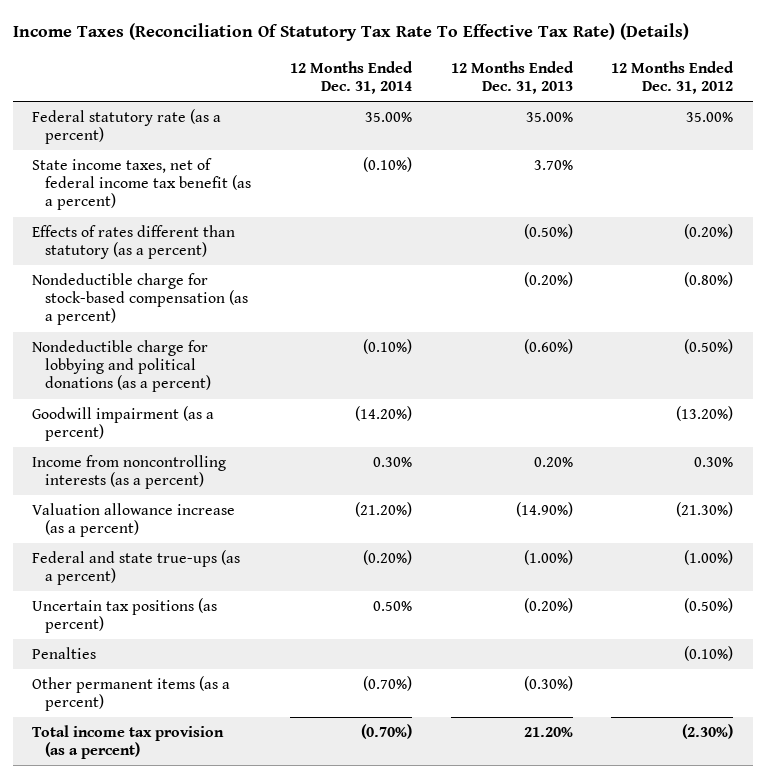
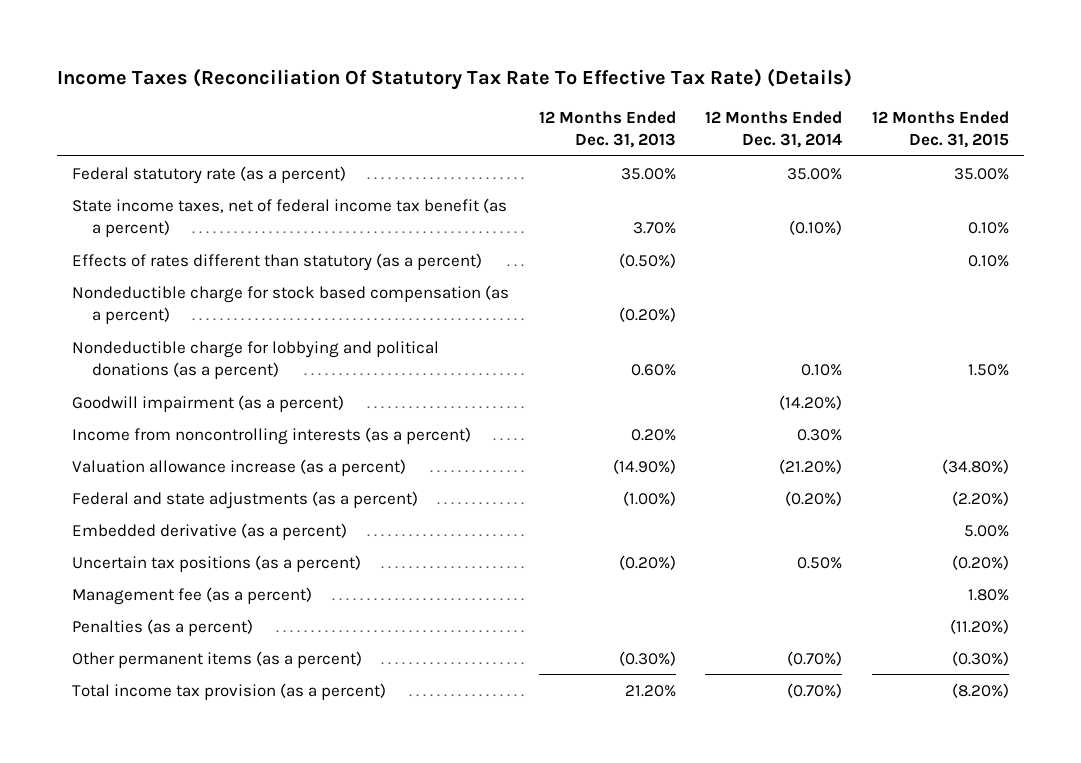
- | 12 Months Ended Dec. 31, 2014 | 12 Months Ended Dec. 31, 2013 | 12 Months Ended Dec. 31, 2012
+ | 12 Months Ended Dec. 31, 2013 | 12 Months Ended Dec. 31, 2014 | 12 Months Ended Dec. 31, 2015
- Nondeductible charge for stock-based compensation (as a percent) | | (0.20%) | (0.80%)
- Nondeductible charge for lobbying and political donations (as a percent) | (0.10%) | (0.60%) | (0.50%)
+ Nondeductible charge for stock based compensation (as a percent) | (0.20%) | |
+ Nondeductible charge for lobbying and political donations (as a percent) | 0.60% | 0.10% | 1.50%
- Federal and state true-ups (as a percent) | (0.20%) | (1.00%) | (1.00%)
- Uncertain tax positions (as percent) | 0.50% | (0.20%) | (0.50%)
- Penalties | | | (0.10%)
+ Federal and state adjustments (as a percent) | (1.00%) | (0.20%) | (2.20%)
+ Embedded derivative (as a percent) | | | 5.00%
+ Uncertain tax positions (as a percent) | (0.20%) | 0.50% | (0.20%)
+ Management fee (as a percent) | | | 1.80%
+ Penalties (as a percent) | | | (11.20%)

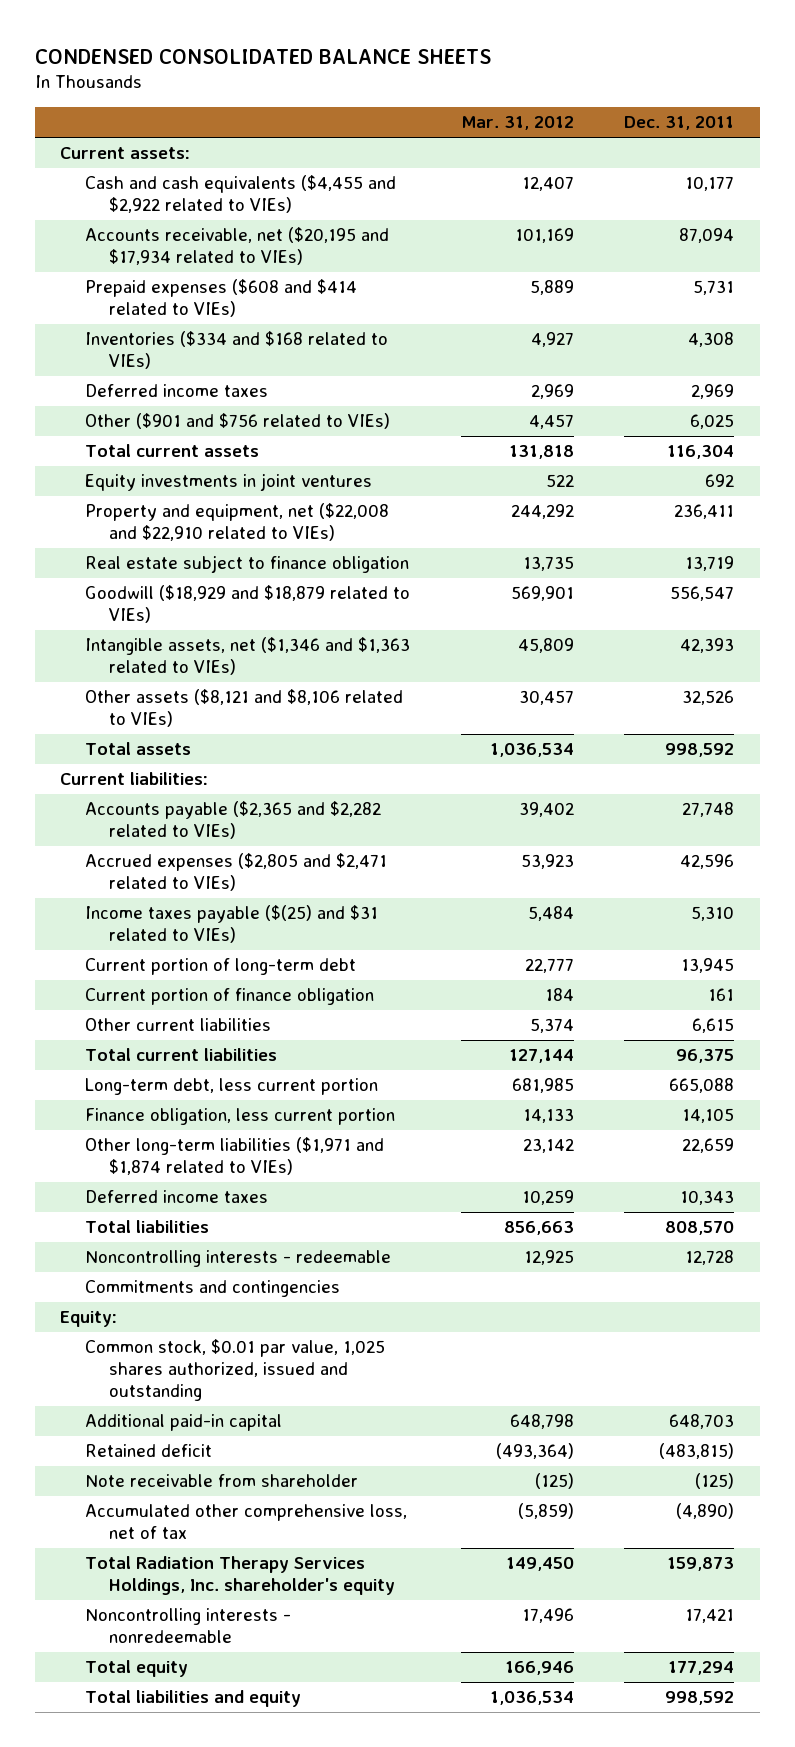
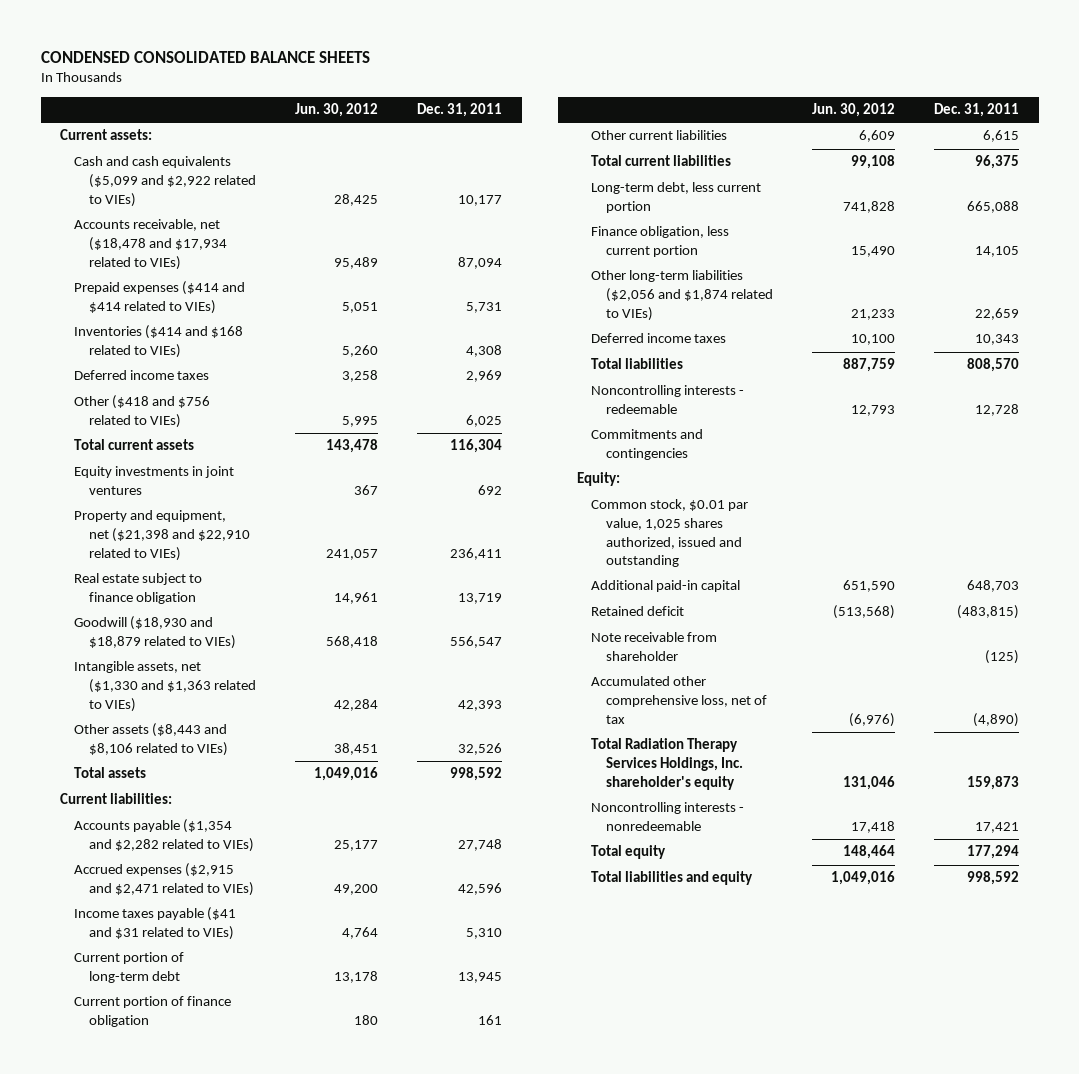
- | Mar. 31, 2012 | Dec. 31, 2011
+ | Jun. 30, 2012 | Dec. 31, 2011
- Cash and cash equivalents ($4,455 and $2,922 related to VIEs) | 12,407 | 10,177
- Accounts receivable, net ($20,195 and $17,934 related to VIEs) | 101,169 | 87,094
- Prepaid expenses ($608 and $414 related to VIEs) | 5,889 | 5,731
- Inventories ($334 and $168 related to VIEs) | 4,927 | 4,308
+ Cash and cash equivalents ($5,099 and $2,922 related to VIEs) | 28,425 | 10,177
+ Accounts receivable, net ($18,478 and $17,934 related to VIEs) | 95,489 | 87,094
+ Prepaid expenses ($414 and $414 related to VIEs) | 5,051 | 5,731
+ Inventories ($414 and $168 related to VIEs) | 5,260 | 4,308
- Other ($901 and $756 related to VIEs) | 4,457 | 6,025
+ Other ($418 and $756 related to VIEs) | 5,995 | 6,025
- Property and equipment, net ($22,008 and $22,910 related to VIEs) | 244,292 | 236,411
+ Property and equipment, net ($21,398 and $22,910 related to VIEs) | 241,057 | 236,411
- Goodwill ($18,929 and $18,879 related to VIEs) | 569,901 | 556,547
- Intangible assets, net ($1,346 and $1,363 related to VIEs) | 45,809 | 42,393
- Other assets ($8,121 and $8,106 related to VIEs) | 30,457 | 32,526
+ Goodwill ($18,930 and $18,879 related to VIEs) | 568,418 | 556,547
+ Intangible assets, net ($1,330 and $1,363 related to VIEs) | 42,284 | 42,393
+ Other assets ($8,443 and $8,106 related to VIEs) | 38,451 | 32,526
- Accounts payable ($2,365 and $2,282 related to VIEs) | 39,402 | 27,748
- Accrued expenses ($2,805 and $2,471 related to VIEs) | 53,923 | 42,596
- Income taxes payable ($(25) and $31 related to VIEs) | 5,484 | 5,310
+ Accounts payable ($1,354 and $2,282 related to VIEs) | 25,177 | 27,748
+ Accrued expenses ($2,915 and $2,471 related to VIEs) | 49,200 | 42,596
+ Income taxes payable ($41 and $31 related to VIEs) | 4,764 | 5,310
- Other long-term liabilities ($1,971 and $1,874 related to VIEs) | 23,142 | 22,659
+ Other long-term liabilities ($2,056 and $1,874 related to VIEs) | 21,233 | 22,659

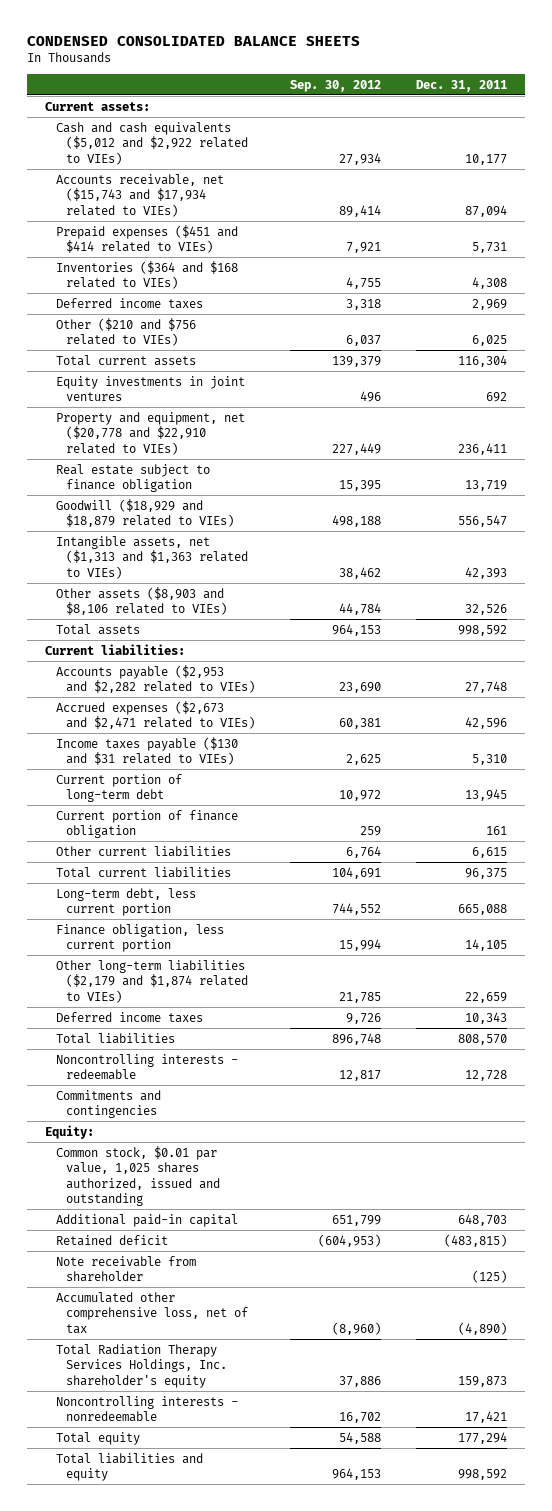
- | Jun. 30, 2012 | Dec. 31, 2011
+ | Sep. 30, 2012 | Dec. 31, 2011
- Cash and cash equivalents ($5,099 and $2,922 related to VIEs) | 28,425 | 10,177
- Accounts receivable, net ($18,478 and $17,934 related to VIEs) | 95,489 | 87,094
- Prepaid expenses ($414 and $414 related to VIEs) | 5,051 | 5,731
- Inventories ($414 and $168 related to VIEs) | 5,260 | 4,308
+ Cash and cash equivalents ($5,012 and $2,922 related to VIEs) | 27,934 | 10,177
+ Accounts receivable, net ($15,743 and $17,934 related to VIEs) | 89,414 | 87,094
+ Prepaid expenses ($451 and $414 related to VIEs) | 7,921 | 5,731
+ Inventories ($364 and $168 related to VIEs) | 4,755 | 4,308
- Other ($418 and $756 related to VIEs) | 5,995 | 6,025
+ Other ($210 and $756 related to VIEs) | 6,037 | 6,025
- Property and equipment, net ($21,398 and $22,910 related to VIEs) | 241,057 | 236,411
+ Property and equipment, net ($20,778 and $22,910 related to VIEs) | 227,449 | 236,411
- Goodwill ($18,930 and $18,879 related to VIEs) | 568,418 | 556,547
- Intangible assets, net ($1,330 and $1,363 related to VIEs) | 42,284 | 42,393
- Other assets ($8,443 and $8,106 related to VIEs) | 38,451 | 32,526
+ Goodwill ($18,929 and $18,879 related to VIEs) | 498,188 | 556,547
+ Intangible assets, net ($1,313 and $1,363 related to VIEs) | 38,462 | 42,393
+ Other assets ($8,903 and $8,106 related to VIEs) | 44,784 | 32,526
- Accounts payable ($1,354 and $2,282 related to VIEs) | 25,177 | 27,748
- Accrued expenses ($2,915 and $2,471 related to VIEs) | 49,200 | 42,596
- Income taxes payable ($41 and $31 related to VIEs) | 4,764 | 5,310
+ Accounts payable ($2,953 and $2,282 related to VIEs) | 23,690 | 27,748
+ Accrued expenses ($2,673 and $2,471 related to VIEs) | 60,381 | 42,596
+ Income taxes payable ($130 and $31 related to VIEs) | 2,625 | 5,310
- Other long-term liabilities ($2,056 and $1,874 related to VIEs) | 21,233 | 22,659
+ Other long-term liabilities ($2,179 and $1,874 related to VIEs) | 21,785 | 22,659

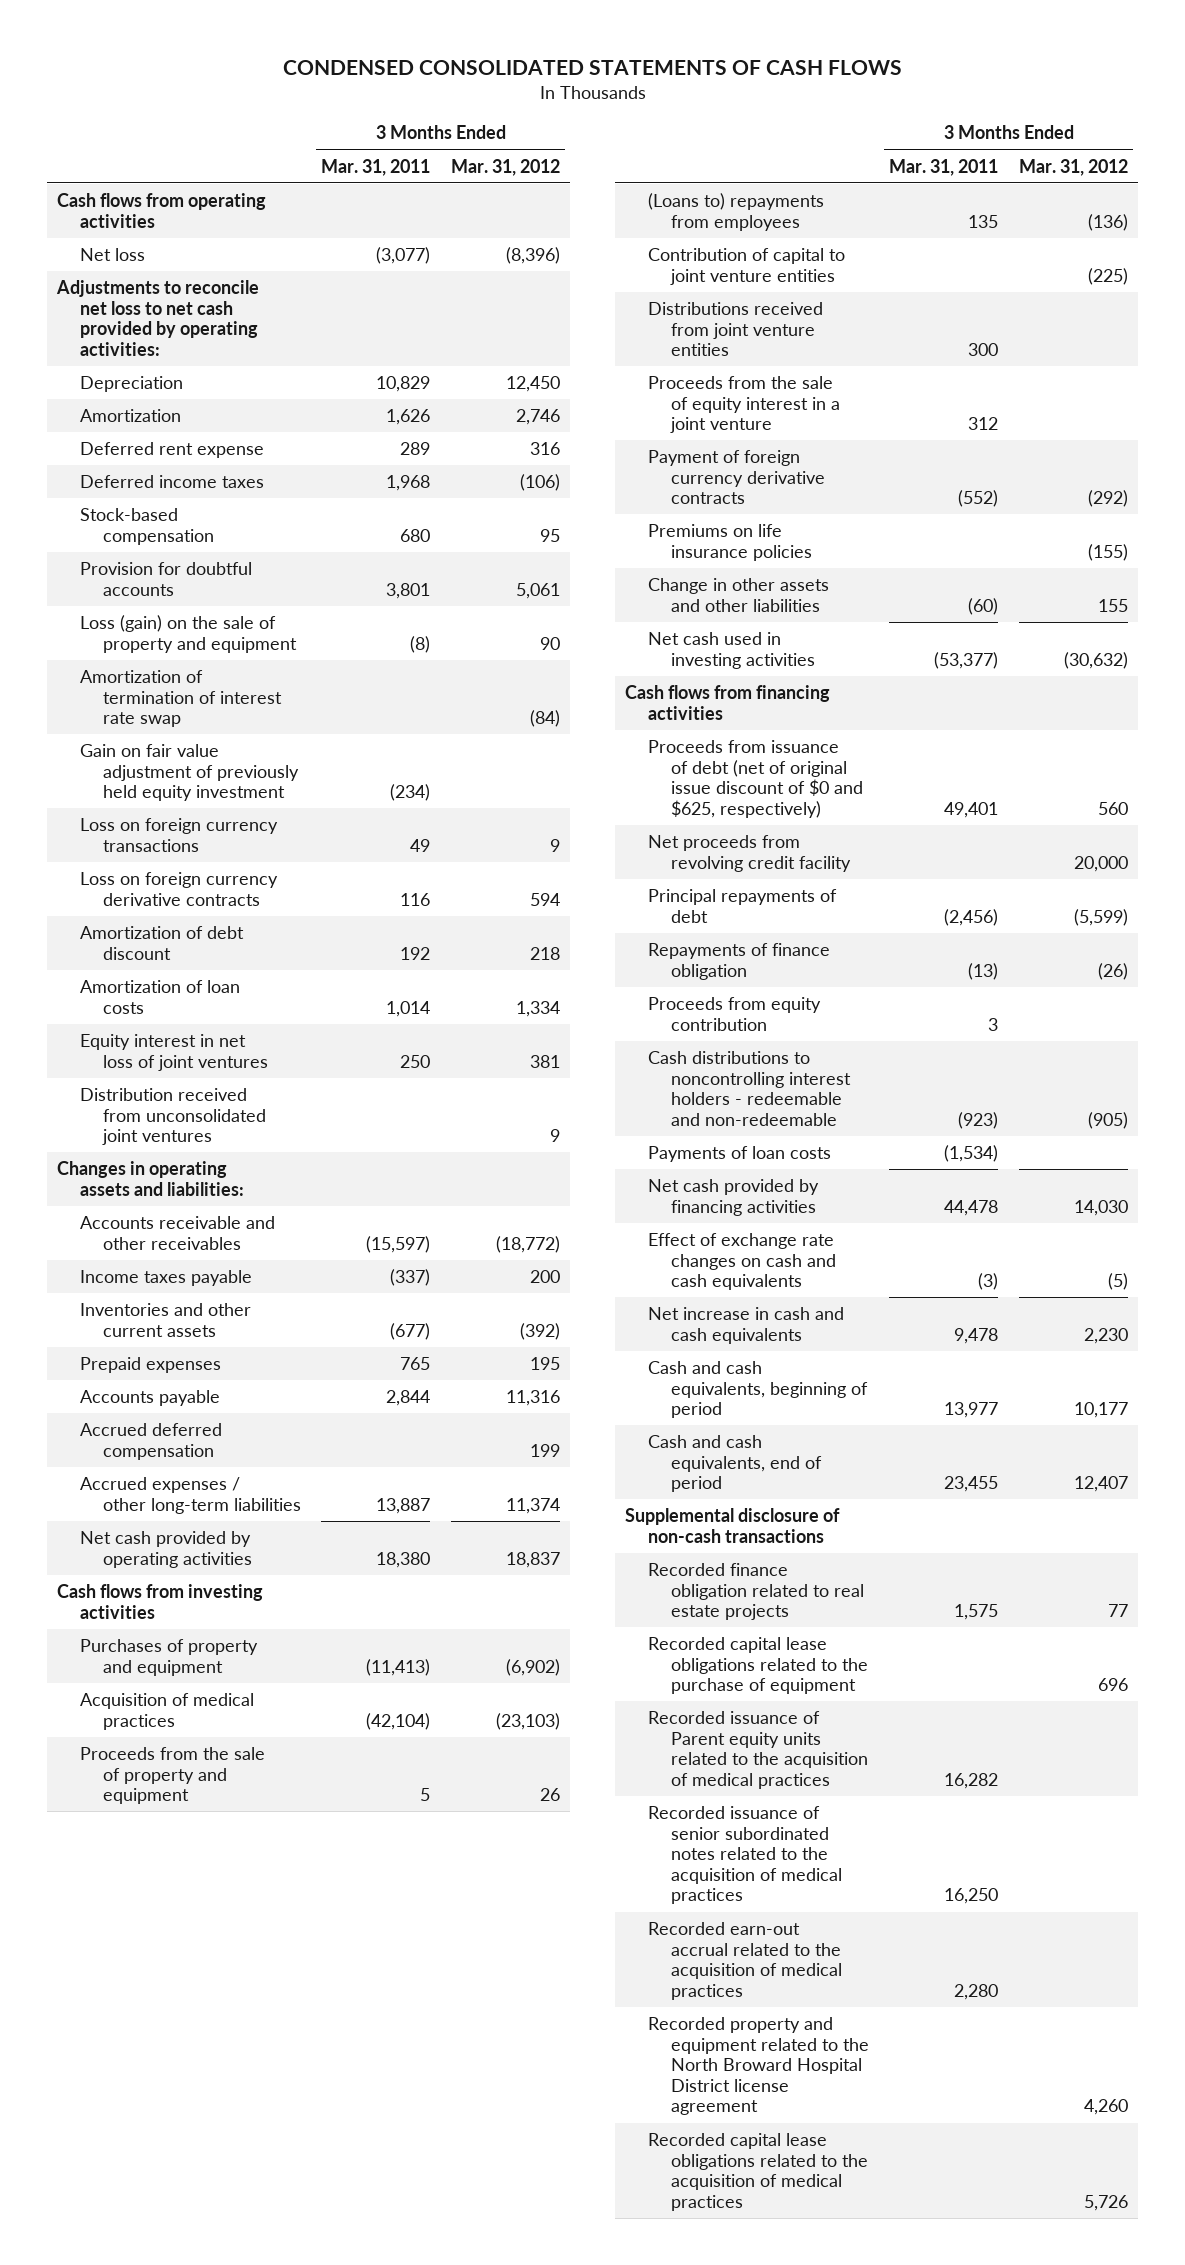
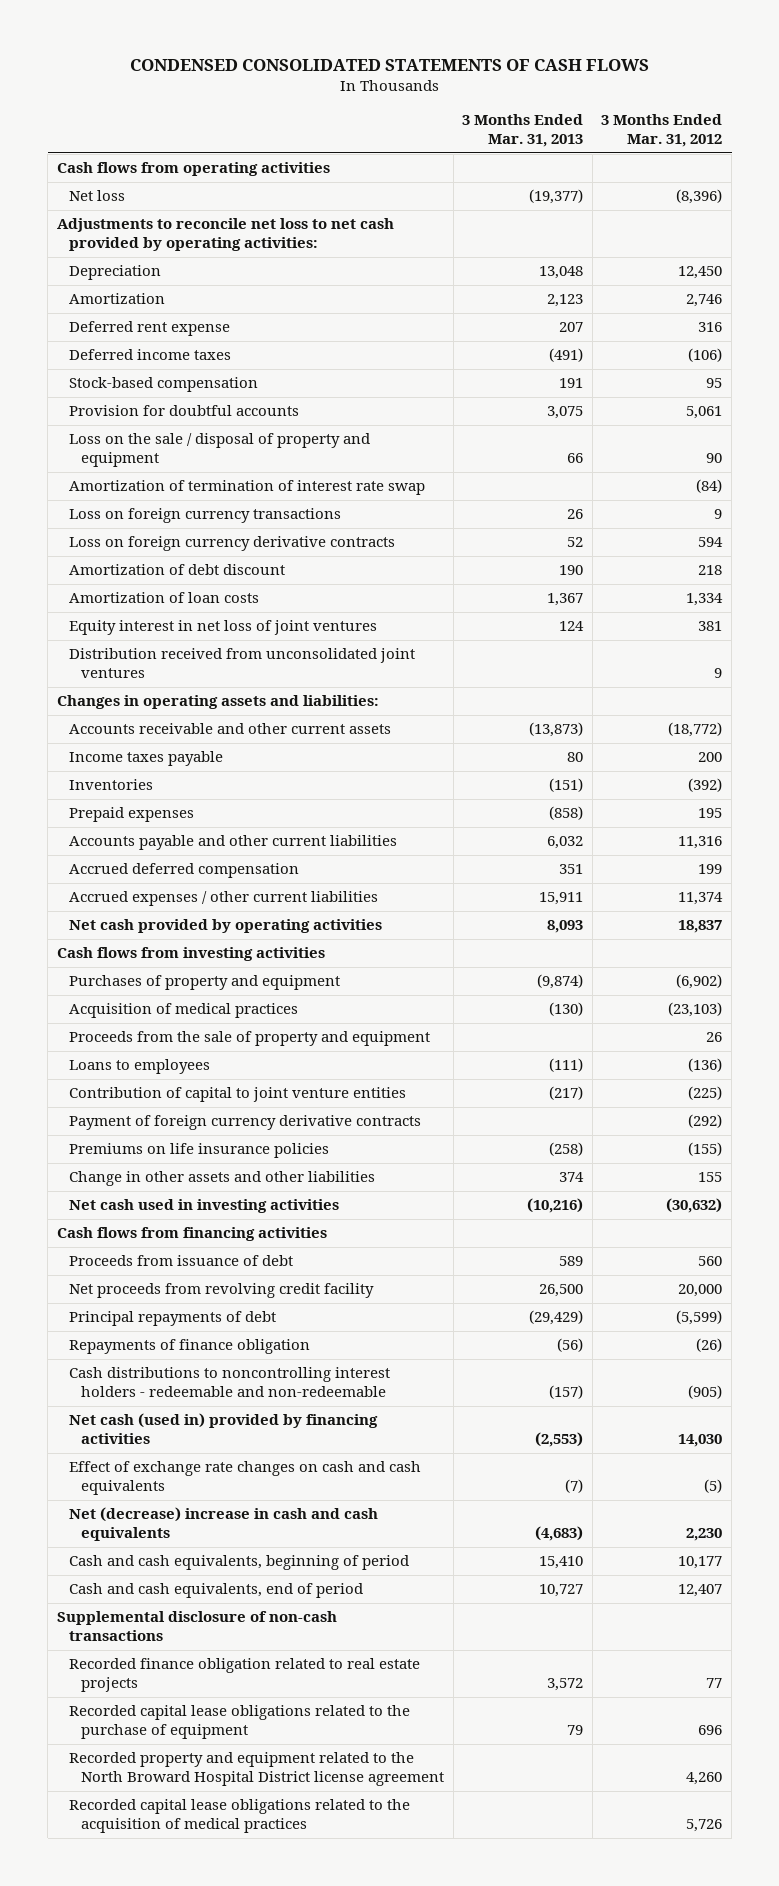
- | 3 Months Ended Mar. 31, 2011 | 3 Months Ended Mar. 31, 2012
+ | 3 Months Ended Mar. 31, 2013 | 3 Months Ended Mar. 31, 2012
- Loss (gain) on the sale of property and equipment | (8) | 90
+ Loss on the sale / disposal of property and equipment | 66 | 90
- Gain on fair value adjustment of previously held equity investment | (234) |
- Accounts receivable and other receivables | (15,597) | (18,772)
+ Accounts receivable and other current assets | (13,873) | (18,772)
- Inventories and other current assets | (677) | (392)
+ Inventories | (151) | (392)
- Accounts payable | 2,844 | 11,316
+ Accounts payable and other current liabilities | 6,032 | 11,316
- Accrued expenses / other long-term liabilities | 13,887 | 11,374
+ Accrued expenses / other current liabilities | 15,911 | 11,374
- (Loans to) repayments from employees | 135 | (136)
+ Loans to employees | (111) | (136)
- Distributions received from joint venture entities | 300 |
- Proceeds from the sale of equity interest in a joint venture | 312 |
- Proceeds from issuance of debt (net of original issue discount of $0 and $625, respectively) | 49,401 | 560
+ Proceeds from issuance of debt | 589 | 560
- Proceeds from equity contribution | 3 |
- Payments of loan costs | (1,534) |
- Net cash provided by financing activities | 44,478 | 14,030
+ Net cash (used in) provided by financing activities | (2,553) | 14,030
- Net increase in cash and cash equivalents | 9,478 | 2,230
+ Net (decrease) increase in cash and cash equivalents | (4,683) | 2,230
- Recorded issuance of Parent equity units related to the acquisition of medical practices | 16,282 |
- Recorded issuance of senior subordinated notes related to the acquisition of medical practices | 16,250 |
- Recorded earn-out accrual related to the acquisition of medical practices | 2,280 |

